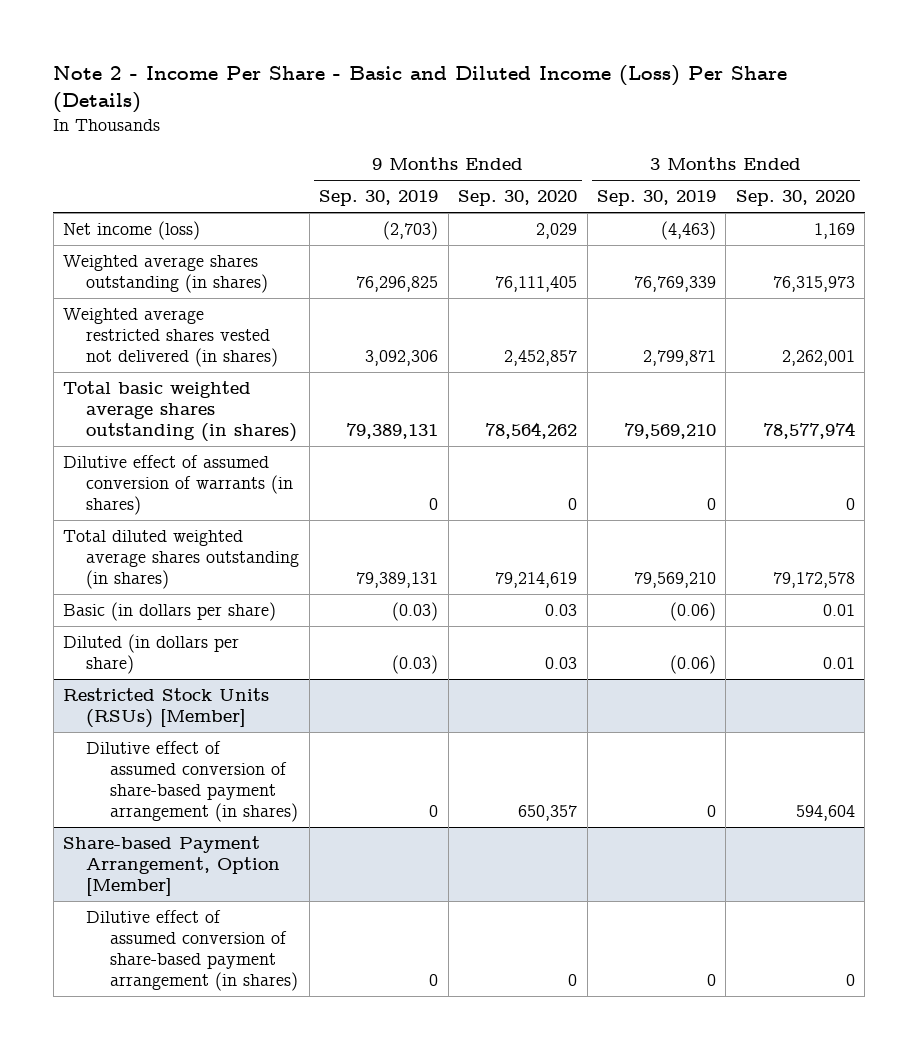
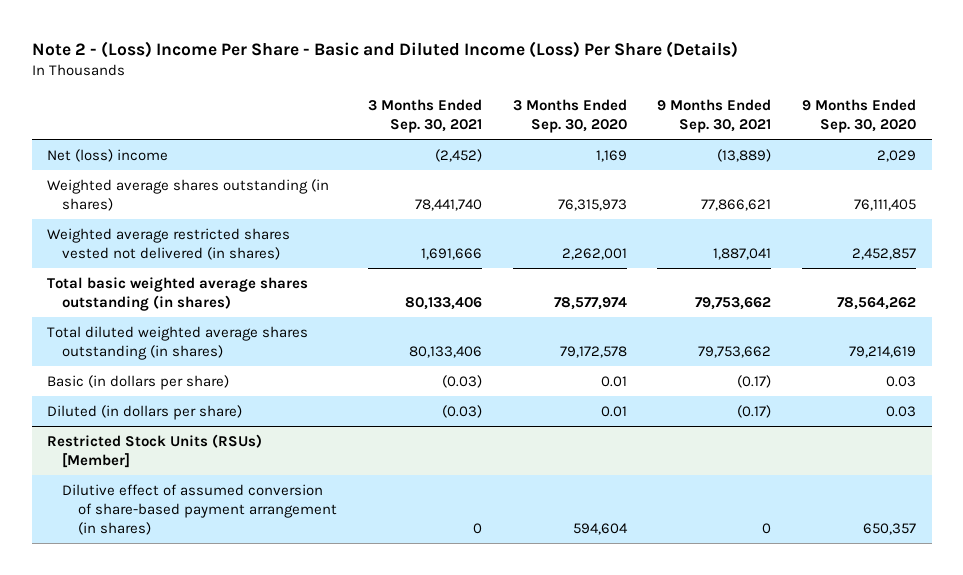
- Note 2 - Income Per Share - Basic and Diluted Income (Loss) Per Share (Details)
+ Note 2 - (Loss) Income Per Share - Basic and Diluted Income (Loss) Per Share (Details)
- | 9 Months Ended Sep. 30, 2019 | 9 Months Ended Sep. 30, 2020 | 3 Months Ended Sep. 30, 2019 | 3 Months Ended Sep. 30, 2020
+ | 3 Months Ended Sep. 30, 2021 | 3 Months Ended Sep. 30, 2020 | 9 Months Ended Sep. 30, 2021 | 9 Months Ended Sep. 30, 2020
- Net income (loss) | (2,703) | 2,029 | (4,463) | 1,169
+ Net (loss) income | (2,452) | 1,169 | (13,889) | 2,029
- Dilutive effect of assumed conversion of warrants (in shares) | 0 | 0 | 0 | 0
- Share-based Payment Arrangement, Option [Member]
- Dilutive effect of assumed conversion of share-based payment arrangement (in shares) | 0 | 0 | 0 | 0

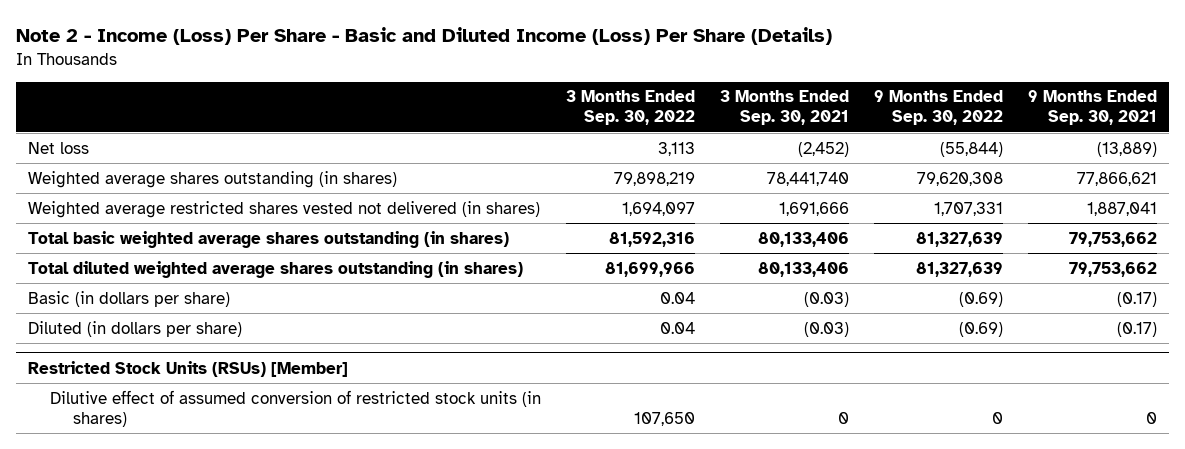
- Note 2 - (Loss) Income Per Share - Basic and Diluted Income (Loss) Per Share (Details)
+ Note 2 - Income (Loss) Per Share - Basic and Diluted Income (Loss) Per Share (Details)
- | 3 Months Ended Sep. 30, 2021 | 3 Months Ended Sep. 30, 2020 | 9 Months Ended Sep. 30, 2021 | 9 Months Ended Sep. 30, 2020
+ | 3 Months Ended Sep. 30, 2022 | 3 Months Ended Sep. 30, 2021 | 9 Months Ended Sep. 30, 2022 | 9 Months Ended Sep. 30, 2021
- Net (loss) income | (2,452) | 1,169 | (13,889) | 2,029
+ Net loss | 3,113 | (2,452) | (55,844) | (13,889)
@ Restricted Stock Units (RSUs) [Member]
- Dilutive effect of assumed conversion of share-based payment arrangement (in shares) | 0 | 594,604 | 0 | 650,357
+ Dilutive effect of assumed conversion of restricted stock units (in shares) | 107,650 | 0 | 0 | 0

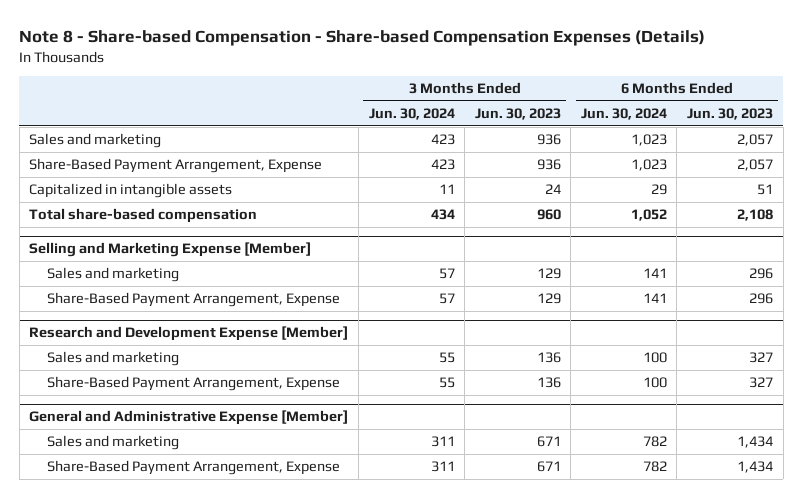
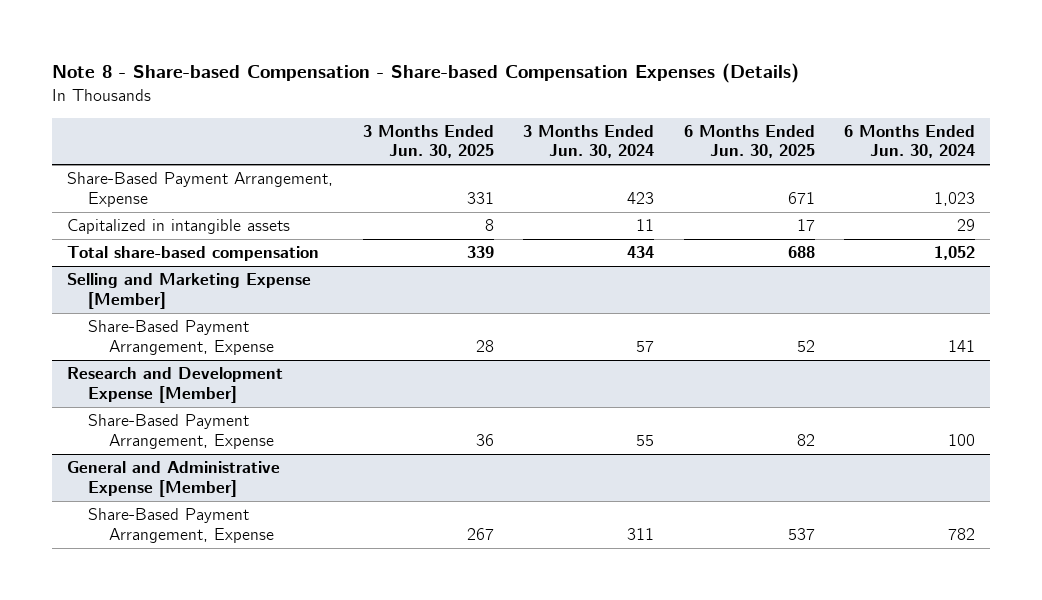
- | 3 Months Ended Jun. 30, 2024 | 3 Months Ended Jun. 30, 2023 | 6 Months Ended Jun. 30, 2024 | 6 Months Ended Jun. 30, 2023
+ | 3 Months Ended Jun. 30, 2025 | 3 Months Ended Jun. 30, 2024 | 6 Months Ended Jun. 30, 2025 | 6 Months Ended Jun. 30, 2024
- Sales and marketing | 423 | 936 | 1,023 | 2,057
@ Selling and Marketing Expense [Member]
- Sales and marketing | 57 | 129 | 141 | 296
@ Research and Development Expense [Member]
- Sales and marketing | 55 | 136 | 100 | 327
@ General and Administrative Expense [Member]
- Sales and marketing | 311 | 671 | 782 | 1,434

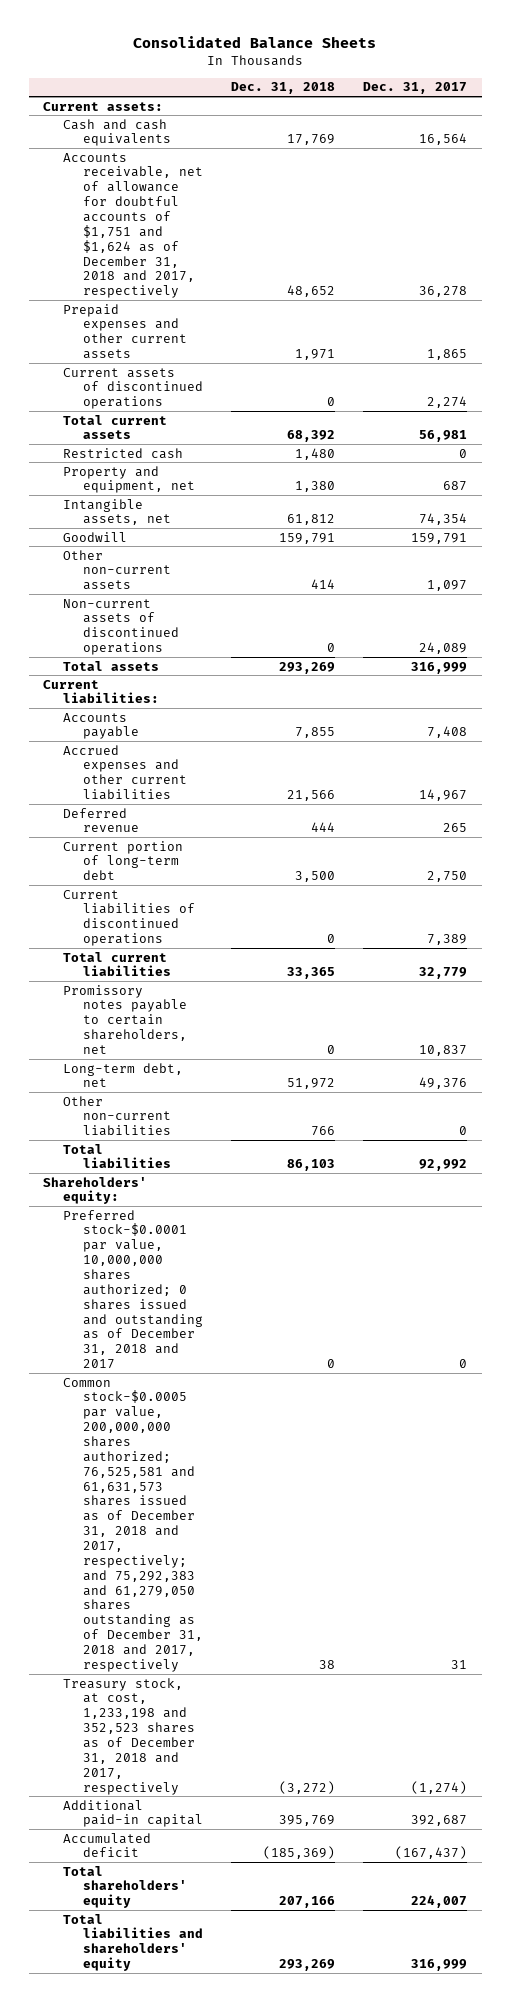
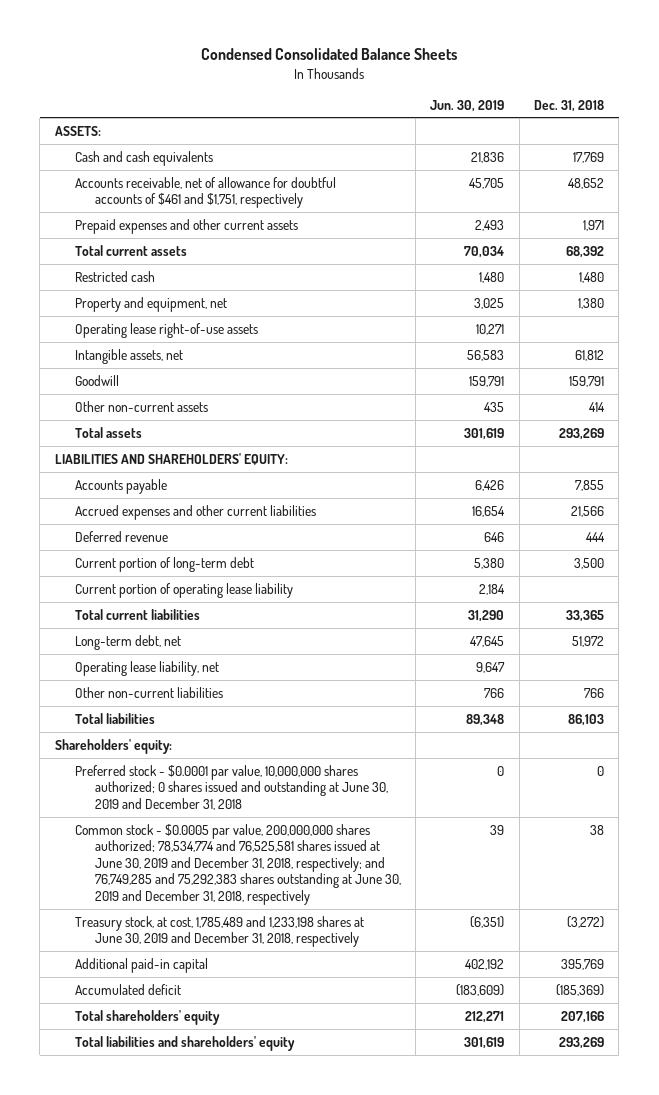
- Consolidated Balance Sheets
+ Condensed Consolidated Balance Sheets
- | Dec. 31, 2018 | Dec. 31, 2017
+ | Jun. 30, 2019 | Dec. 31, 2018
- Current assets:
+ ASSETS:
- Accounts receivable, net of allowance for doubtful accounts of $1,751 and $1,624 as of December 31, 2018 and 2017, respectively | 48,652 | 36,278
+ Accounts receivable, net of allowance for doubtful accounts of $461 and $1,751, respectively | 45,705 | 48,652
- Current assets of discontinued operations | 0 | 2,274
+ Operating lease right-of-use assets | 10,271 |
- Non-current assets of discontinued operations | 0 | 24,089
- Current liabilities:
+ LIABILITIES AND SHAREHOLDERS' EQUITY:
- Current liabilities of discontinued operations | 0 | 7,389
+ Current portion of operating lease liability | 2,184 |
- Promissory notes payable to certain shareholders, net | 0 | 10,837
+ Operating lease liability, net | 9,647 |
- Preferred stock-$0.0001 par value, 10,000,000 shares authorized; 0 shares issued and outstanding as of December 31, 2018 and 2017 | 0 | 0
- Common stock-$0.0005 par value, 200,000,000 shares authorized; 76,525,581 and 61,631,573 shares issued as of December 31, 2018 and 2017, respectively; and 75,292,383 and 61,279,050 shares outstanding as of December 31, 2018 and 2017, respectively | 38 | 31
- Treasury stock, at cost, 1,233,198 and 352,523 shares as of December 31, 2018 and 2017, respectively | (3,272) | (1,274)
+ Preferred stock - $0.0001 par value, 10,000,000 shares authorized; 0 shares issued and outstanding at June 30, 2019 and December 31, 2018 | 0 | 0
+ Common stock - $0.0005 par value, 200,000,000 shares authorized; 78,534,774 and 76,525,581 shares issued at June 30, 2019 and December 31, 2018, respectively; and 76,749,285 and 75,292,383 shares outstanding at June 30, 2019 and December 31, 2018, respectively | 39 | 38
+ Treasury stock, at cost, 1,785,489 and 1,233,198 shares at June 30, 2019 and December 31, 2018, respectively | (6,351) | (3,272)

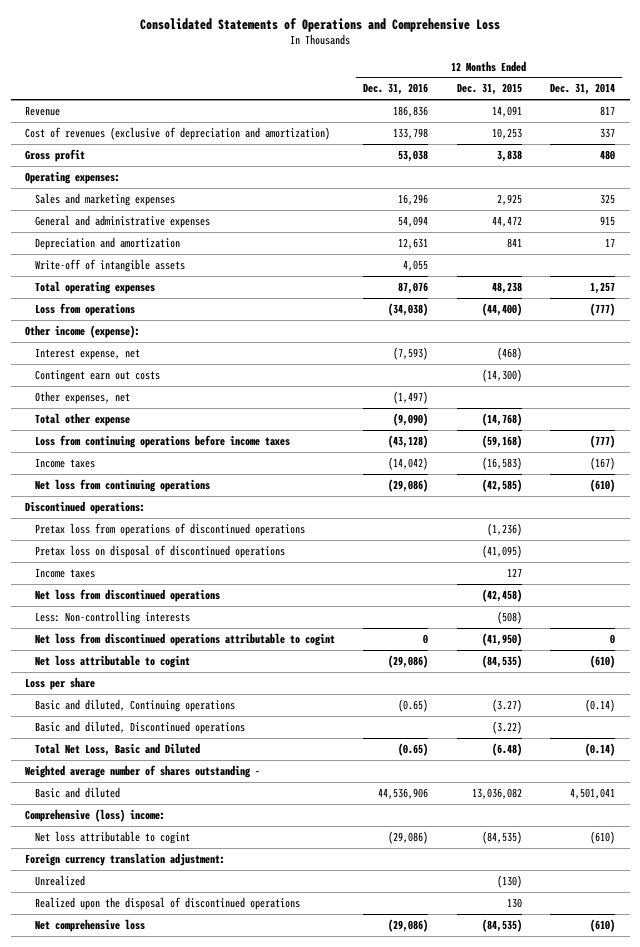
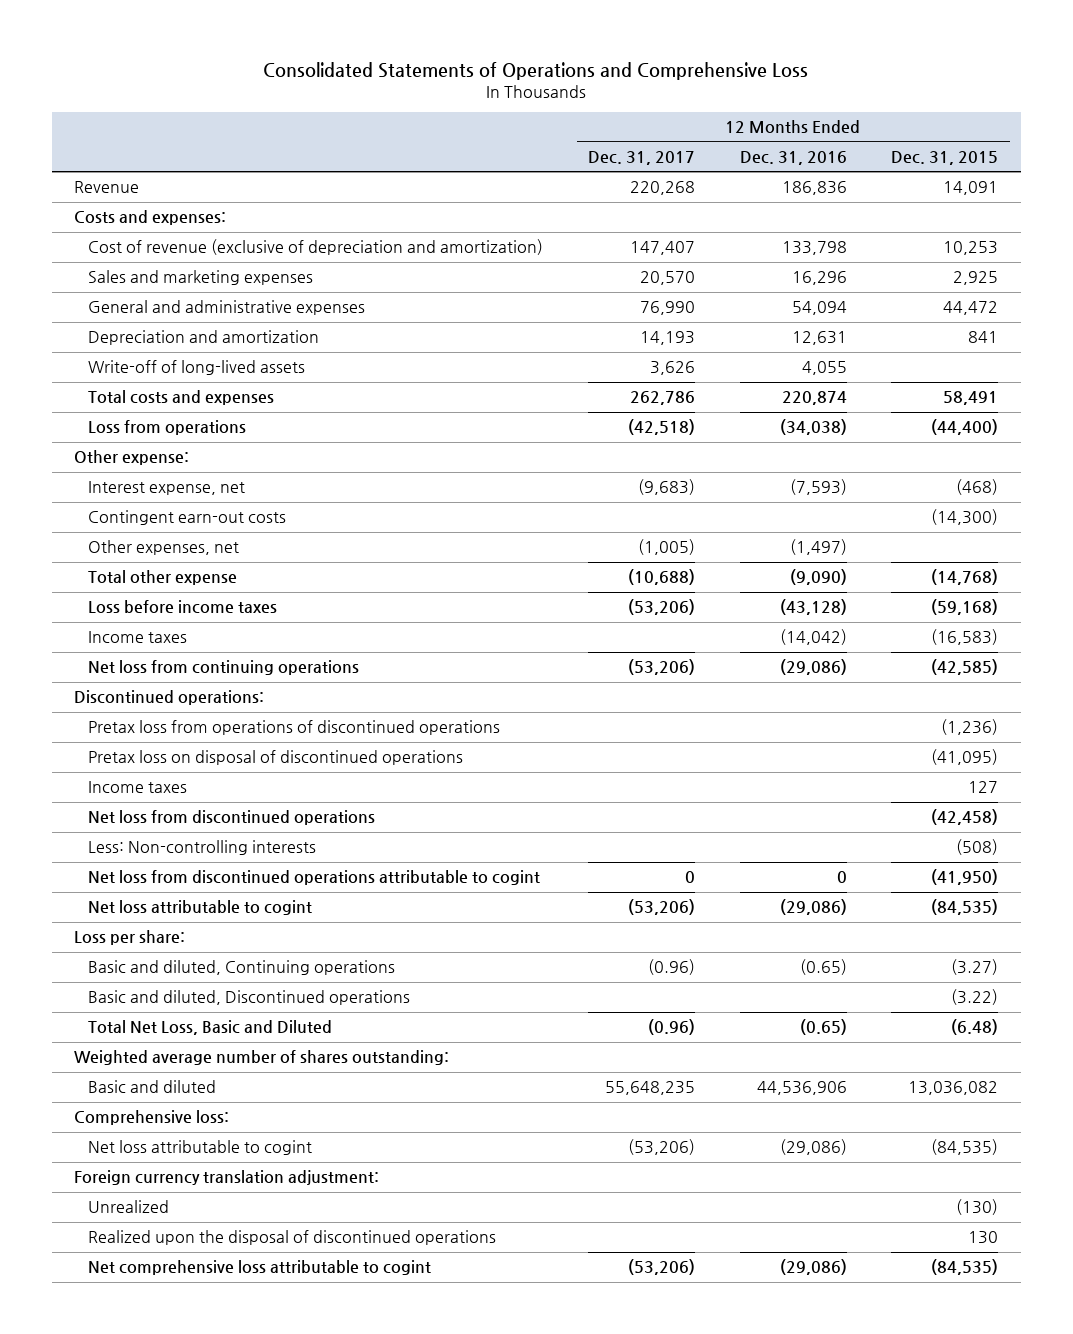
- | 12 Months Ended Dec. 31, 2016 | 12 Months Ended Dec. 31, 2015 | 12 Months Ended Dec. 31, 2014
+ | 12 Months Ended Dec. 31, 2017 | 12 Months Ended Dec. 31, 2016 | 12 Months Ended Dec. 31, 2015
- Cost of revenues (exclusive of depreciation and amortization) | 133,798 | 10,253 | 337
- Gross profit | 53,038 | 3,838 | 480
- Operating expenses:
+ Costs and expenses:
+ Cost of revenue (exclusive of depreciation and amortization) | 147,407 | 133,798 | 10,253
- Write-off of intangible assets | 4,055 | |
- Total operating expenses | 87,076 | 48,238 | 1,257
+ Write-off of long-lived assets | 3,626 | 4,055 |
+ Total costs and expenses | 262,786 | 220,874 | 58,491
- Other income (expense):
+ Other expense:
- Contingent earn out costs | | (14,300) |
+ Contingent earn-out costs | | | (14,300)
- Loss from continuing operations before income taxes | (43,128) | (59,168) | (777)
+ Loss before income taxes | (53,206) | (43,128) | (59,168)
- Loss per share
+ Loss per share:
- Weighted average number of shares outstanding -
+ Weighted average number of shares outstanding:
- Comprehensive (loss) income:
+ Comprehensive loss:
- Net comprehensive loss | (29,086) | (84,535) | (610)
+ Net comprehensive loss attributable to cogint | (53,206) | (29,086) | (84,535)

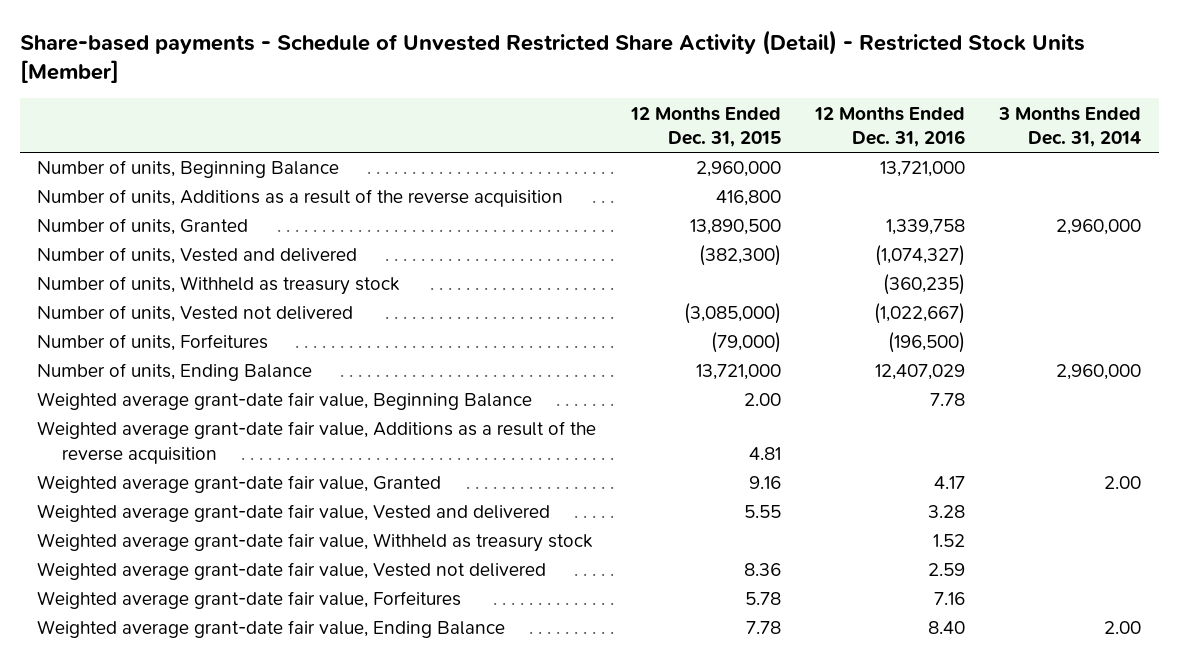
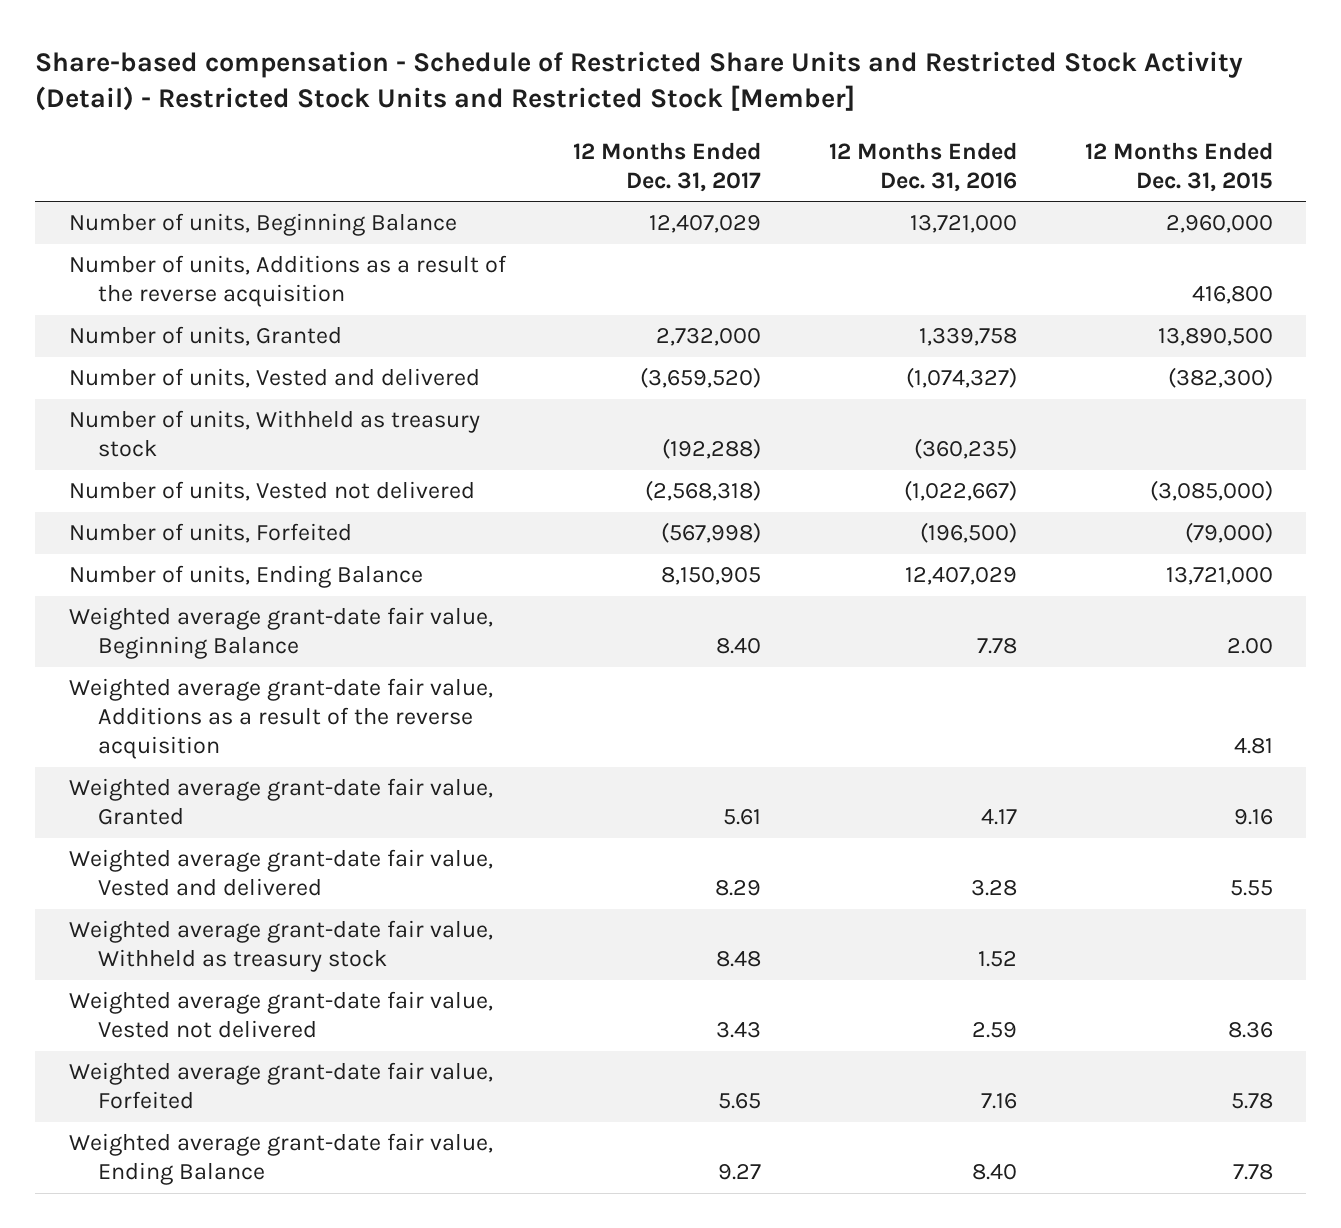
- Share-based payments - Schedule of Unvested Restricted Share Activity (Detail) - Restricted Stock Units [Member]
+ Share-based compensation - Schedule of Restricted Share Units and Restricted Stock Activity (Detail) - Restricted Stock Units and Restricted Stock [Member]
- | 12 Months Ended Dec. 31, 2015 | 12 Months Ended Dec. 31, 2016 | 3 Months Ended Dec. 31, 2014
+ | 12 Months Ended Dec. 31, 2017 | 12 Months Ended Dec. 31, 2016 | 12 Months Ended Dec. 31, 2015
- Number of units, Forfeitures | (79,000) | (196,500) |
+ Number of units, Forfeited | (567,998) | (196,500) | (79,000)
- Weighted average grant-date fair value, Forfeitures | 5.78 | 7.16 |
+ Weighted average grant-date fair value, Forfeited | 5.65 | 7.16 | 5.78

